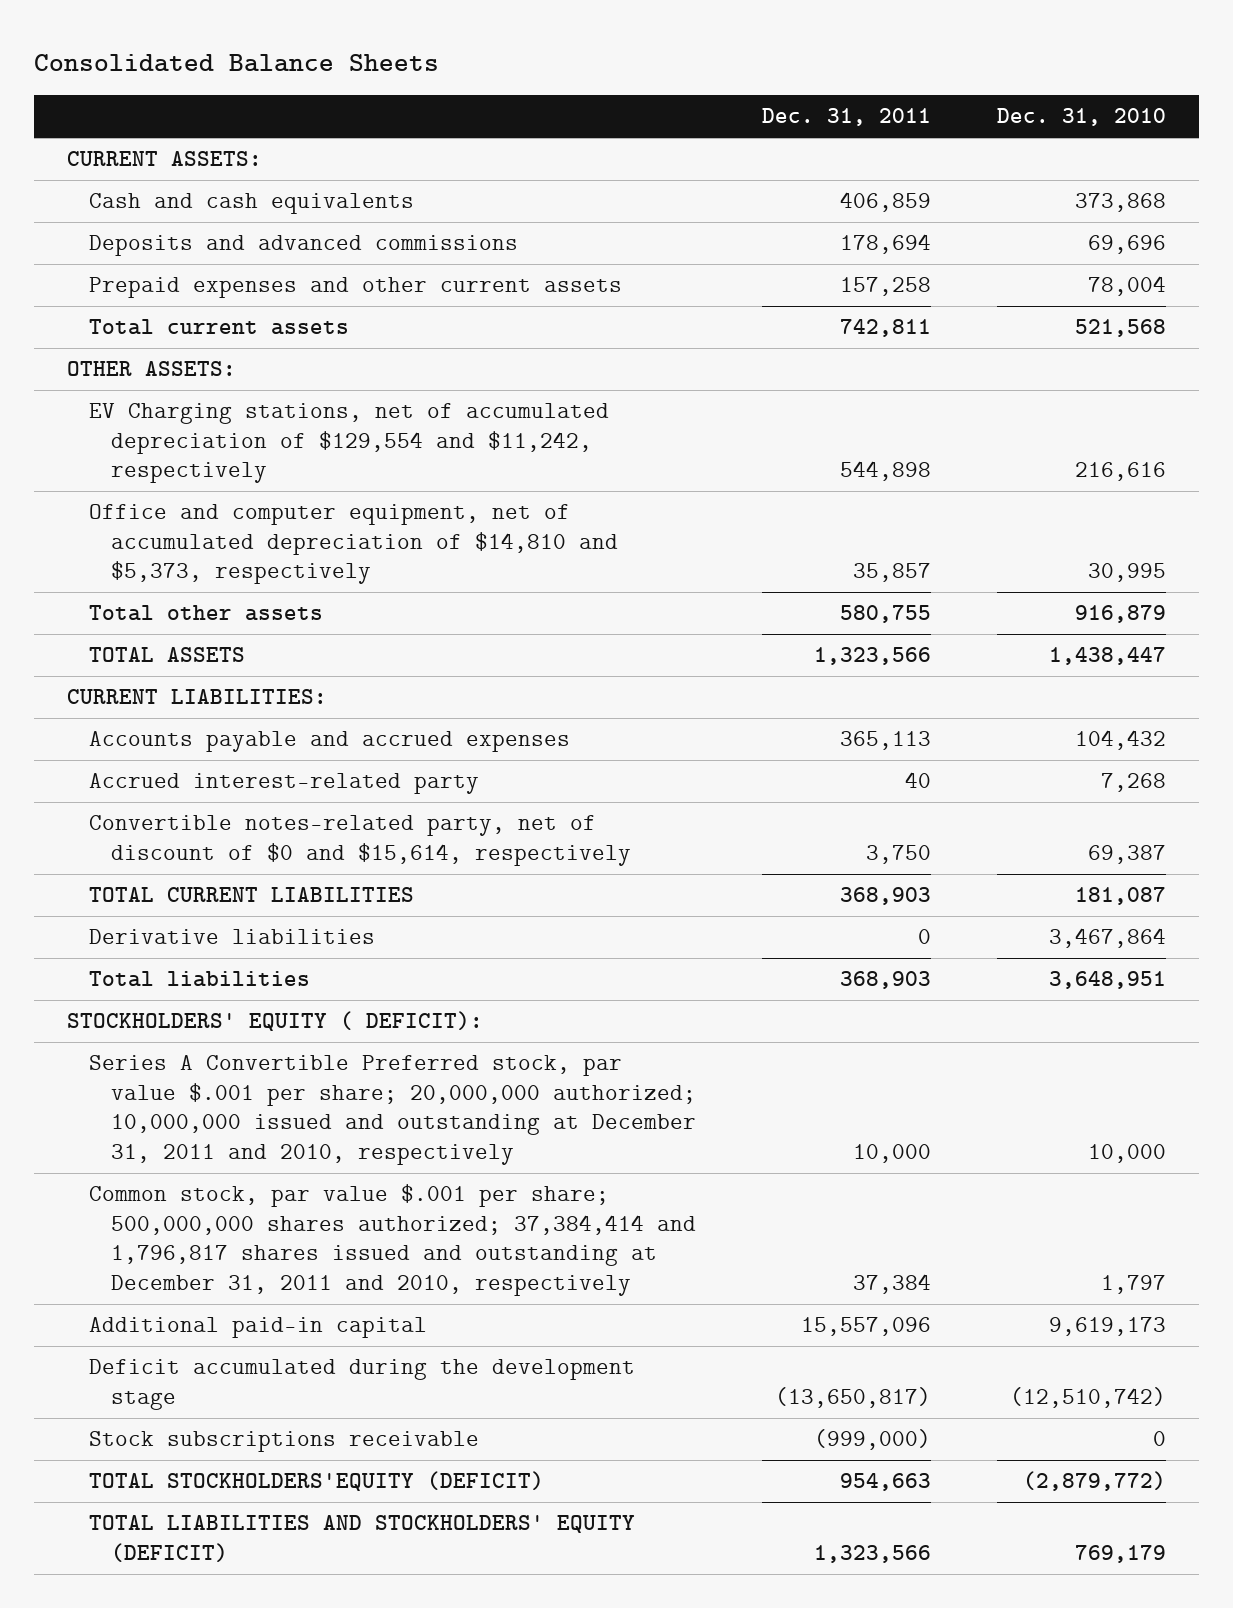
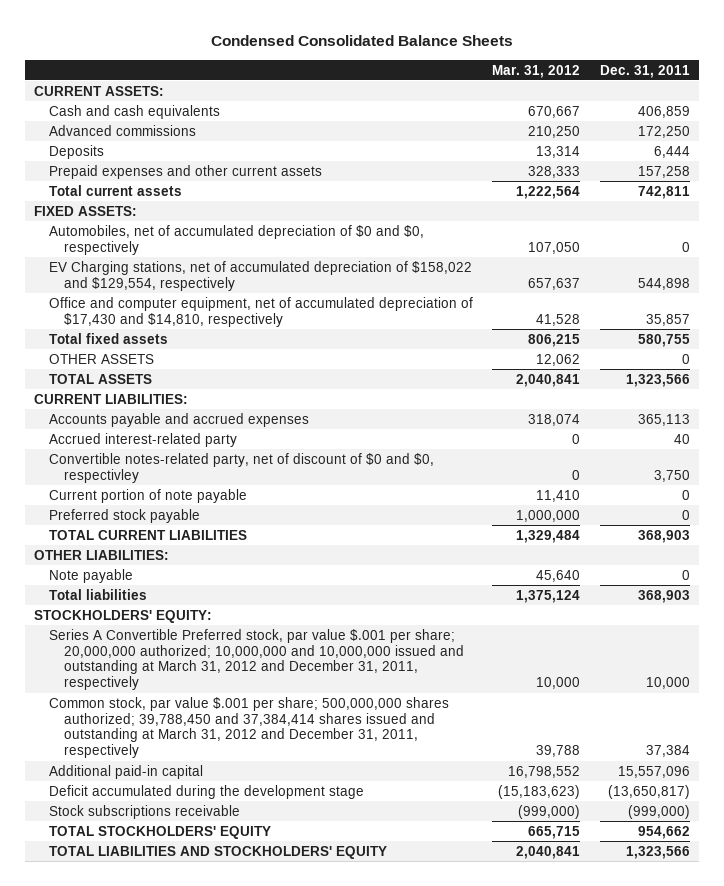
- Consolidated Balance Sheets
+ Condensed Consolidated Balance Sheets
- | Dec. 31, 2011 | Dec. 31, 2010
+ | Mar. 31, 2012 | Dec. 31, 2011
- Deposits and advanced commissions | 178,694 | 69,696
+ Advanced commissions | 210,250 | 172,250
+ Deposits | 13,314 | 6,444
- OTHER ASSETS:
- EV Charging stations, net of accumulated depreciation of $129,554 and $11,242, respectively | 544,898 | 216,616
- Office and computer equipment, net of accumulated depreciation of $14,810 and $5,373, respectively | 35,857 | 30,995
- Total other assets | 580,755 | 916,879
+ FIXED ASSETS:
+ Automobiles, net of accumulated depreciation of $0 and $0, respectively | 107,050 | 0
+ EV Charging stations, net of accumulated depreciation of $158,022 and $129,554, respectively | 657,637 | 544,898
+ Office and computer equipment, net of accumulated depreciation of $17,430 and $14,810, respectively | 41,528 | 35,857
+ Total fixed assets | 806,215 | 580,755
+ OTHER ASSETS | 12,062 | 0
- Convertible notes-related party, net of discount of $0 and $15,614, respectively | 3,750 | 69,387
+ Convertible notes-related party, net of discount of $0 and $0, respectivley | 0 | 3,750
+ Current portion of note payable | 11,410 | 0
+ Preferred stock payable | 1,000,000 | 0
- Derivative liabilities | 0 | 3,467,864
+ OTHER LIABILITIES:
+ Note payable | 45,640 | 0
- STOCKHOLDERS' EQUITY ( DEFICIT):
- Series A Convertible Preferred stock, par value $.001 per share; 20,000,000 authorized; 10,000,000 issued and outstanding at December 31, 2011 and 2010, respectively | 10,000 | 10,000
- Common stock, par value $.001 per share; 500,000,000 shares authorized; 37,384,414 and 1,796,817 shares issued and outstanding at December 31, 2011 and 2010, respectively | 37,384 | 1,797
+ STOCKHOLDERS' EQUITY:
+ Series A Convertible Preferred stock, par value $.001 per share; 20,000,000 authorized; 10,000,000 and 10,000,000 issued and outstanding at March 31, 2012 and December 31, 2011, respectively | 10,000 | 10,000
+ Common stock, par value $.001 per share; 500,000,000 shares authorized; 39,788,450 and 37,384,414 shares issued and outstanding at March 31, 2012 and December 31, 2011, respectively | 39,788 | 37,384
- TOTAL STOCKHOLDERS'EQUITY (DEFICIT) | 954,663 | (2,879,772)
- TOTAL LIABILITIES AND STOCKHOLDERS' EQUITY (DEFICIT) | 1,323,566 | 769,179
+ TOTAL STOCKHOLDERS' EQUITY | 665,715 | 954,662
+ TOTAL LIABILITIES AND STOCKHOLDERS' EQUITY | 2,040,841 | 1,323,566

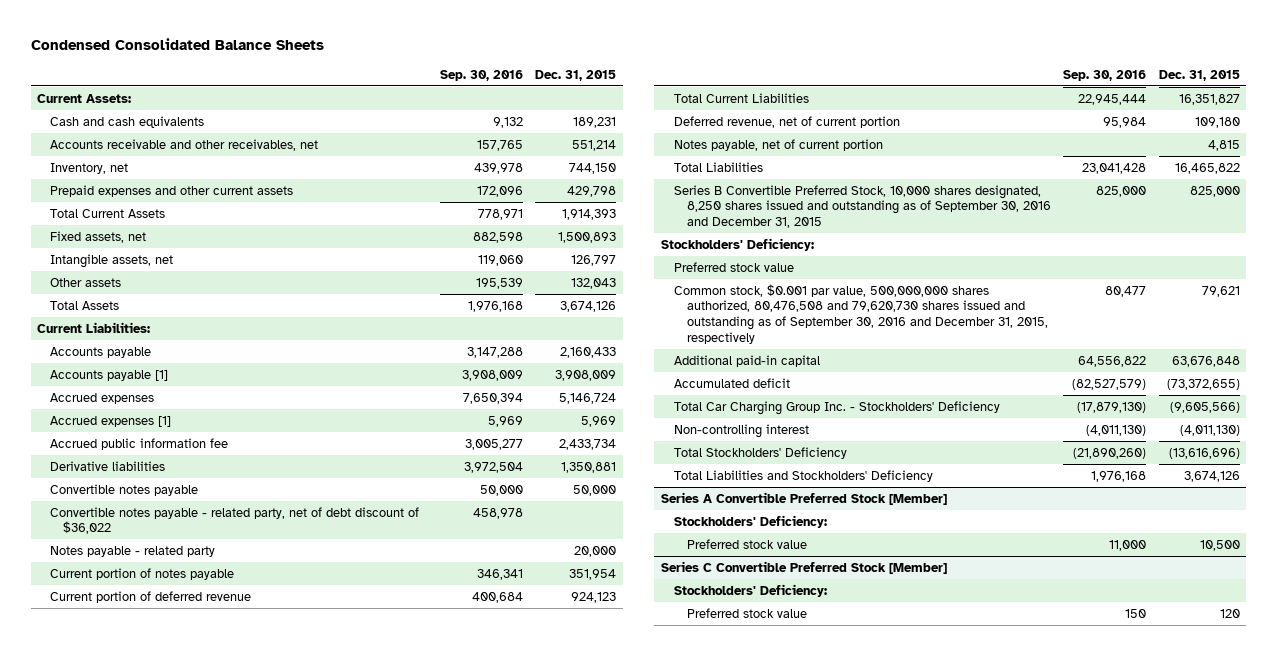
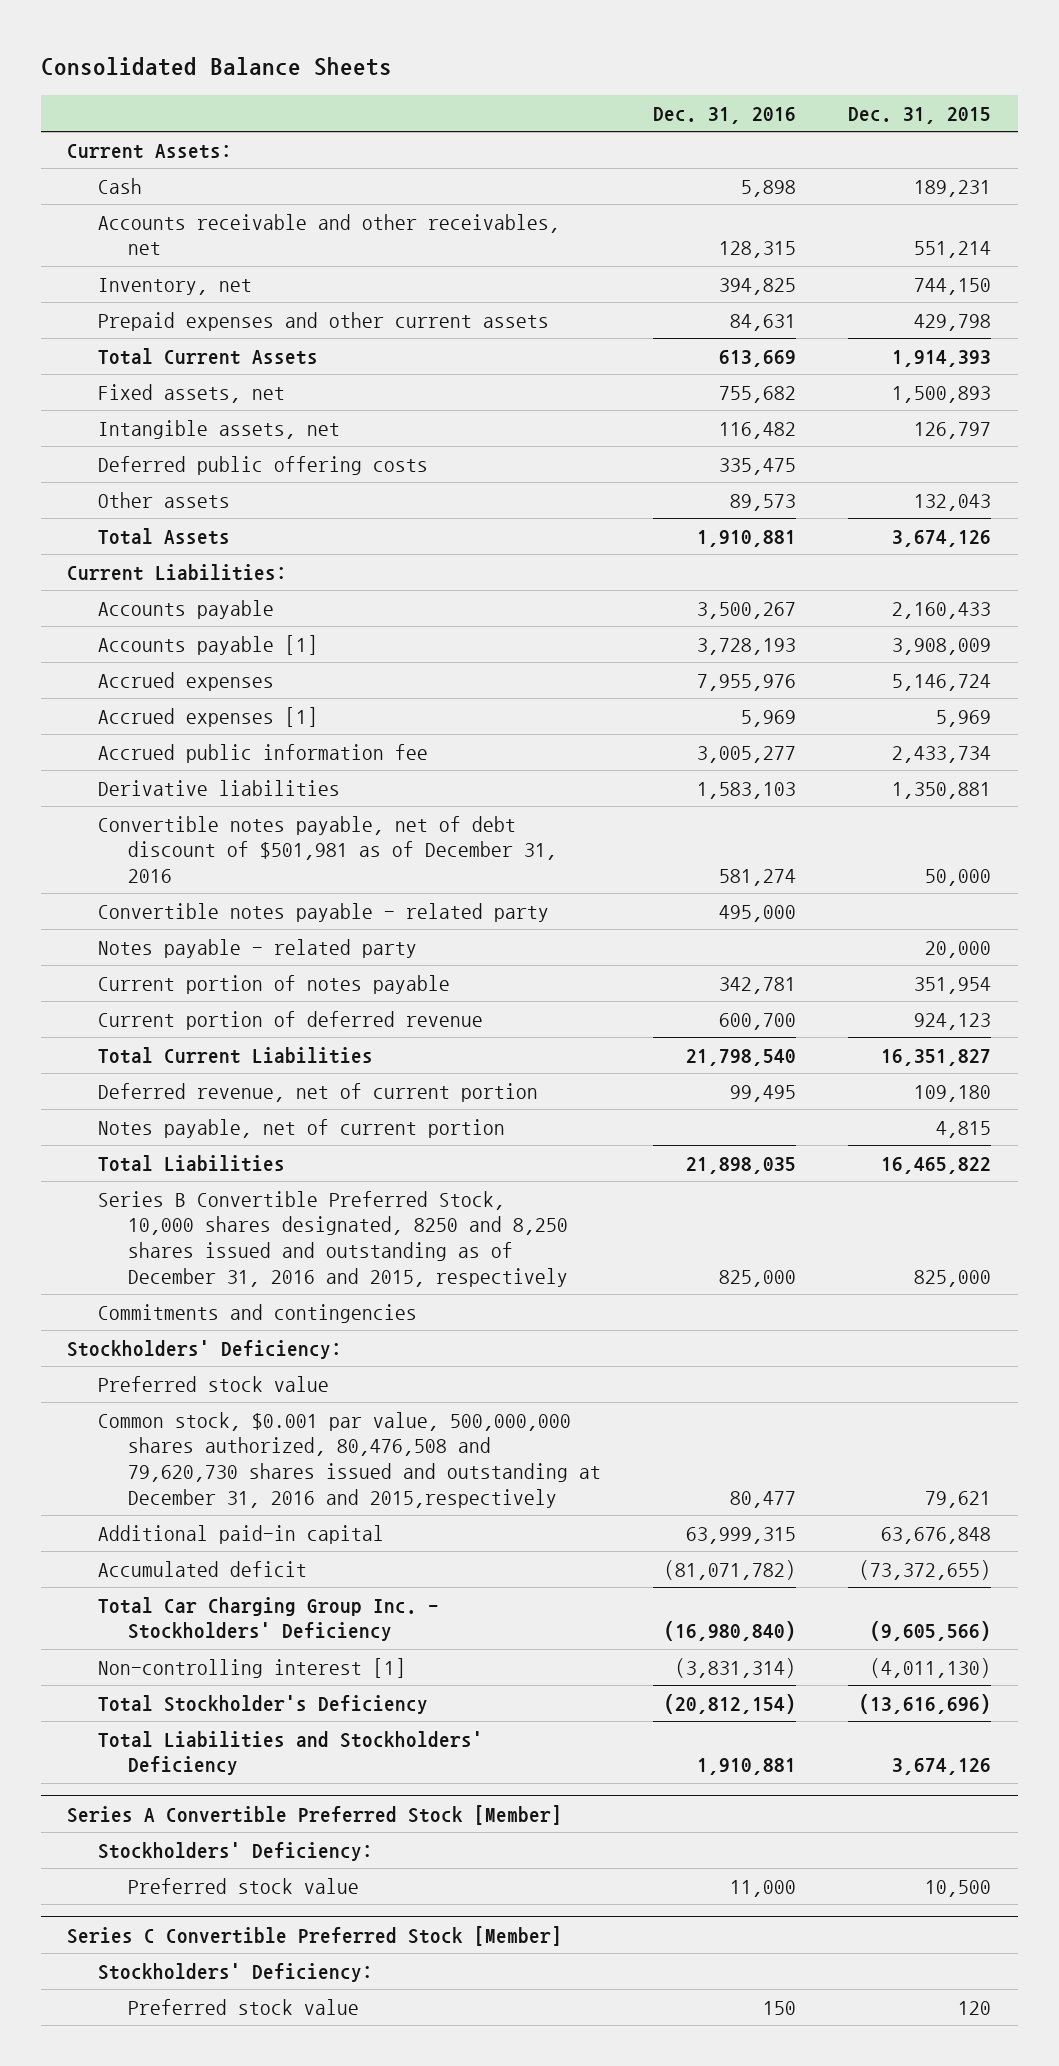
- Condensed Consolidated Balance Sheets
+ Consolidated Balance Sheets
- | Sep. 30, 2016 | Dec. 31, 2015
+ | Dec. 31, 2016 | Dec. 31, 2015
- Cash and cash equivalents | 9,132 | 189,231
+ Cash | 5,898 | 189,231
+ Deferred public offering costs | 335,475 |
- Convertible notes payable | 50,000 | 50,000
- Convertible notes payable - related party, net of debt discount of $36,022 | 458,978 |
+ Convertible notes payable, net of debt discount of $501,981 as of December 31, 2016 | 581,274 | 50,000
+ Convertible notes payable - related party | 495,000 |
- Series B Convertible Preferred Stock, 10,000 shares designated, 8,250 shares issued and outstanding as of September 30, 2016 and December 31, 2015 | 825,000 | 825,000
+ Series B Convertible Preferred Stock, 10,000 shares designated, 8250 and 8,250 shares issued and outstanding as of December 31, 2016 and 2015, respectively | 825,000 | 825,000
+ Commitments and contingencies
- Common stock, $0.001 par value, 500,000,000 shares authorized, 80,476,508 and 79,620,730 shares issued and outstanding as of September 30, 2016 and December 31, 2015, respectively | 80,477 | 79,621
+ Common stock, $0.001 par value, 500,000,000 shares authorized, 80,476,508 and 79,620,730 shares issued and outstanding at December 31, 2016 and 2015,respectively | 80,477 | 79,621
- Non-controlling interest | (4,011,130) | (4,011,130)
- Total Stockholders' Deficiency | (21,890,260) | (13,616,696)
+ Non-controlling interest [1] | (3,831,314) | (4,011,130)
+ Total Stockholder's Deficiency | (20,812,154) | (13,616,696)

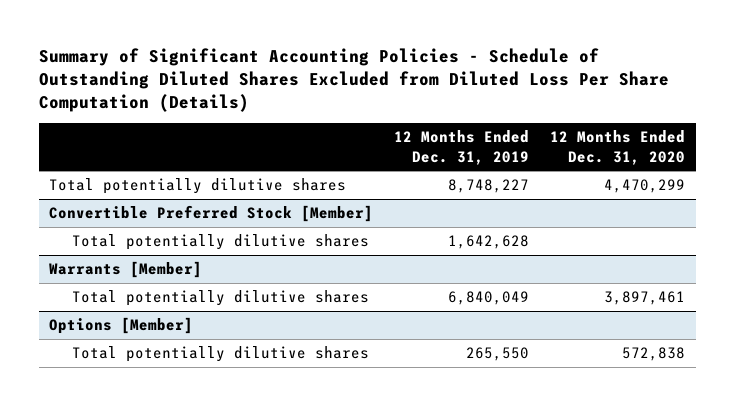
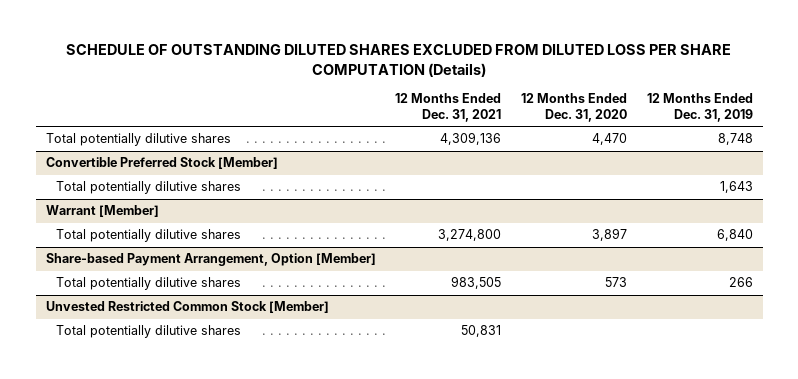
- Summary of Significant Accounting Policies - Schedule of Outstanding Diluted Shares Excluded from Diluted Loss Per Share Computation (Details)
+ SCHEDULE OF OUTSTANDING DILUTED SHARES EXCLUDED FROM DILUTED LOSS PER SHARE COMPUTATION (Details)
- | 12 Months Ended Dec. 31, 2019 | 12 Months Ended Dec. 31, 2020
+ | 12 Months Ended Dec. 31, 2021 | 12 Months Ended Dec. 31, 2020 | 12 Months Ended Dec. 31, 2019
- Total potentially dilutive shares | 8,748,227 | 4,470,299
+ Total potentially dilutive shares | 4,309,136 | 4,470 | 8,748
@ Convertible Preferred Stock [Member]
- Total potentially dilutive shares | 1,642,628 |
- Warrants [Member]
- Total potentially dilutive shares | 6,840,049 | 3,897,461
- Options [Member]
- Total potentially dilutive shares | 265,550 | 572,838
@ Convertible Preferred Stock [Member]
+ Total potentially dilutive shares | | | 1,643
+ Warrant [Member]
+ Total potentially dilutive shares | 3,274,800 | 3,897 | 6,840
+ Share-based Payment Arrangement, Option [Member]
+ Total potentially dilutive shares | 983,505 | 573 | 266
+ Unvested Restricted Common Stock [Member]
+ Total potentially dilutive shares | 50,831 | |

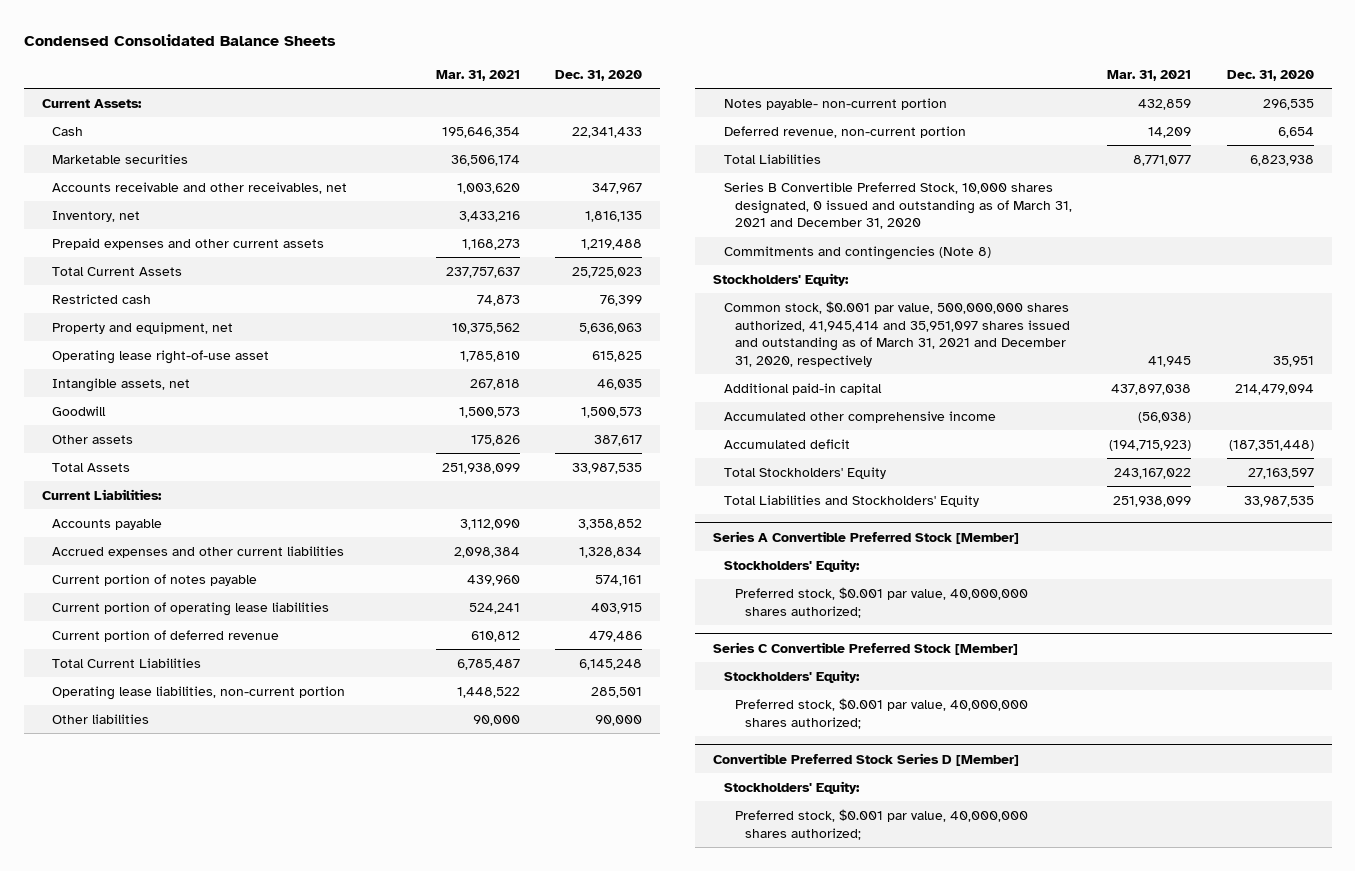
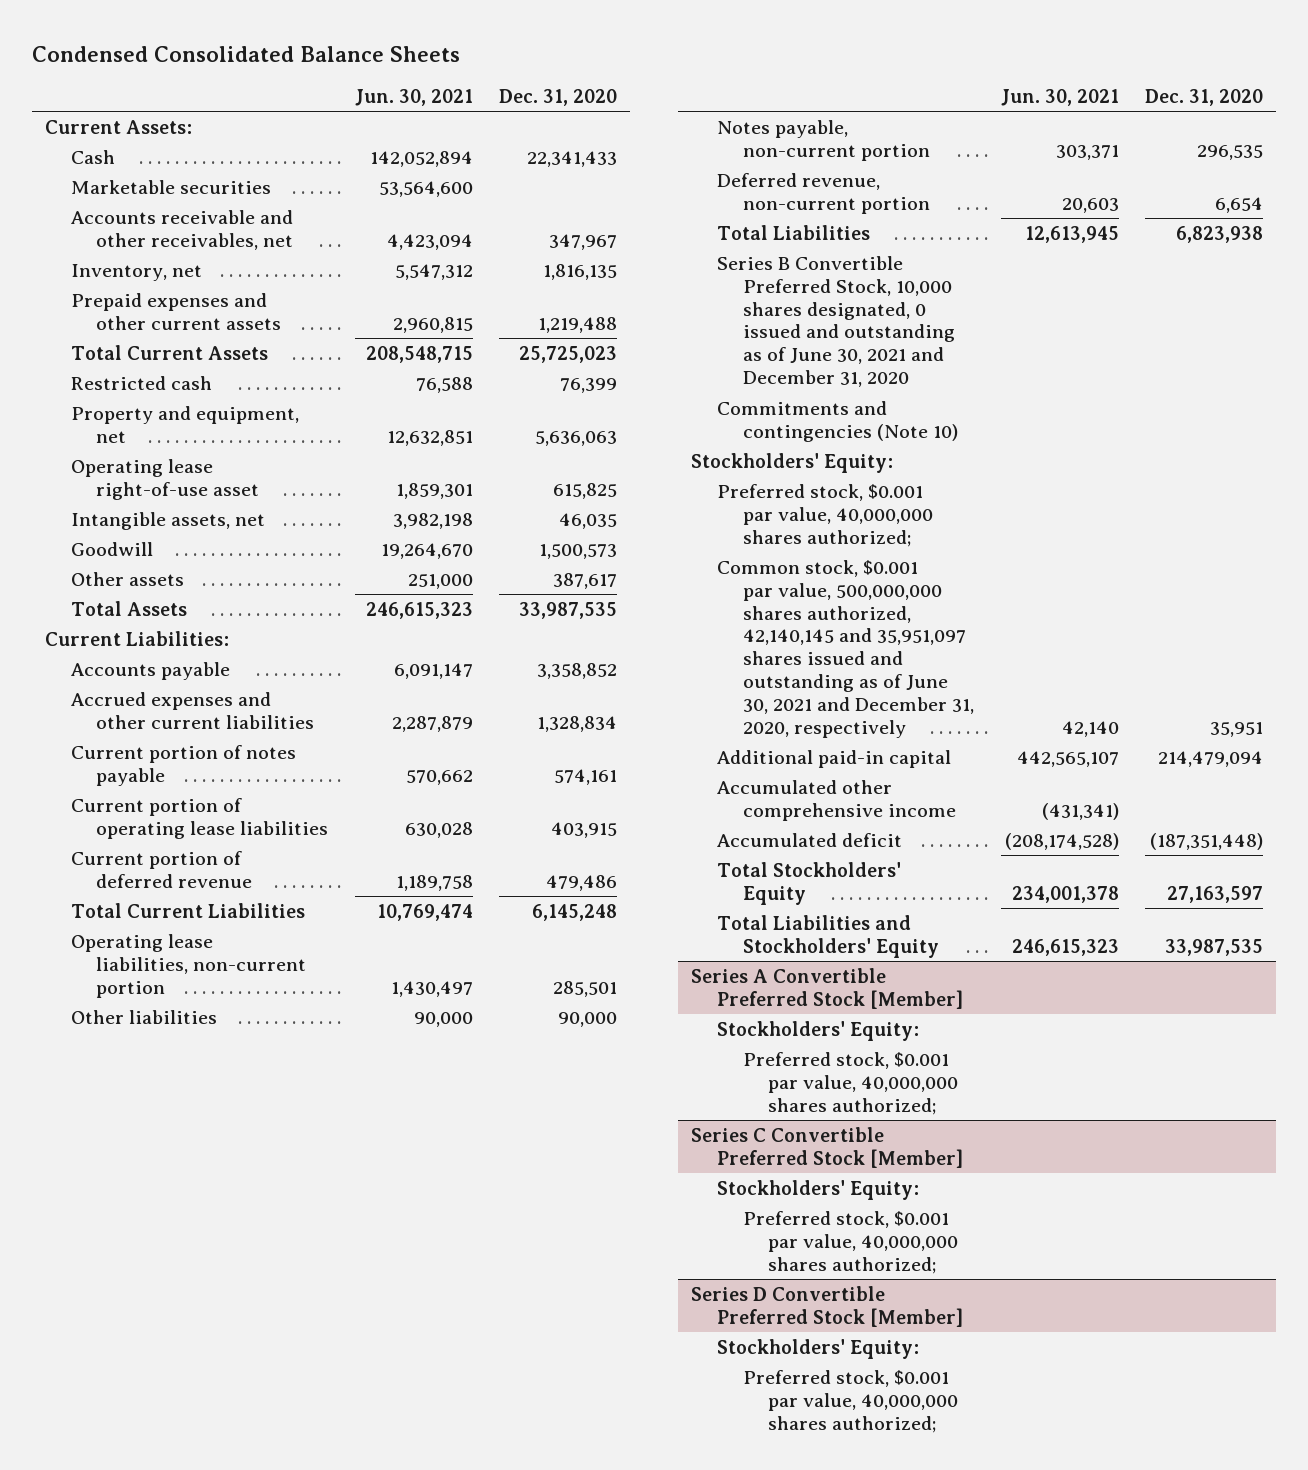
- | Mar. 31, 2021 | Dec. 31, 2020
+ | Jun. 30, 2021 | Dec. 31, 2020
- Notes payable- non-current portion | 432,859 | 296,535
+ Notes payable, non-current portion | 303,371 | 296,535
- Series B Convertible Preferred Stock, 10,000 shares designated, 0 issued and outstanding as of March 31, 2021 and December 31, 2020
- Commitments and contingencies (Note 8)
+ Series B Convertible Preferred Stock, 10,000 shares designated, 0 issued and outstanding as of June 30, 2021 and December 31, 2020
+ Commitments and contingencies (Note 10)
- Common stock, $0.001 par value, 500,000,000 shares authorized, 41,945,414 and 35,951,097 shares issued and outstanding as of March 31, 2021 and December 31, 2020, respectively | 41,945 | 35,951
+ Preferred stock, $0.001 par value, 40,000,000 shares authorized;
+ Common stock, $0.001 par value, 500,000,000 shares authorized, 42,140,145 and 35,951,097 shares issued and outstanding as of June 30, 2021 and December 31, 2020, respectively | 42,140 | 35,951
- Convertible Preferred Stock Series D [Member]
+ Series D Convertible Preferred Stock [Member]

